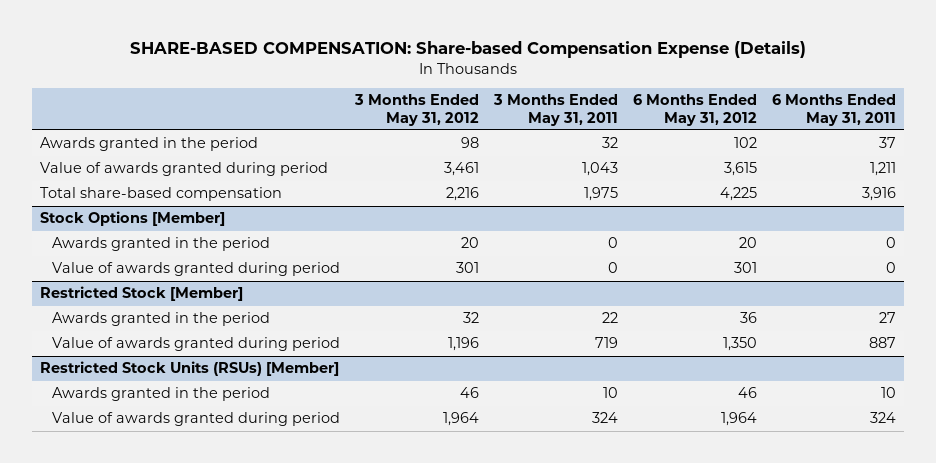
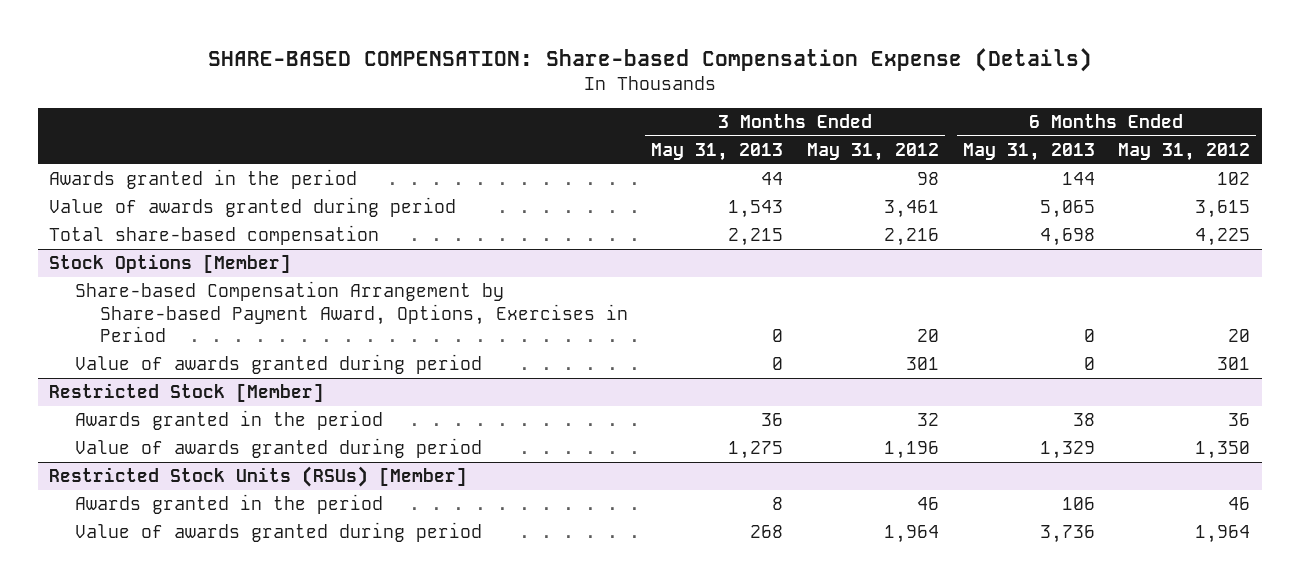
- | 3 Months Ended May 31, 2012 | 3 Months Ended May 31, 2011 | 6 Months Ended May 31, 2012 | 6 Months Ended May 31, 2011
+ | 3 Months Ended May 31, 2013 | 3 Months Ended May 31, 2012 | 6 Months Ended May 31, 2013 | 6 Months Ended May 31, 2012
@ Stock Options [Member]
- Awards granted in the period | 20 | 0 | 20 | 0
+ Share-based Compensation Arrangement by Share-based Payment Award, Options, Exercises in Period | 0 | 20 | 0 | 20

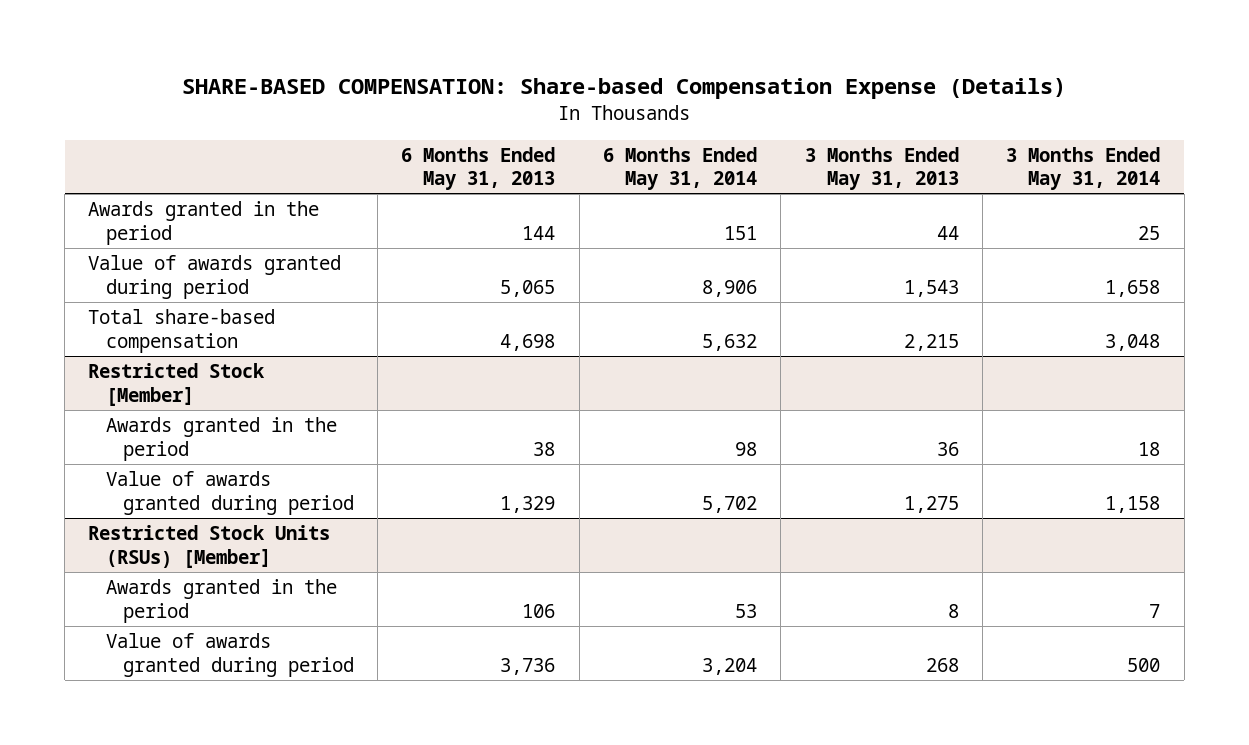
- | 3 Months Ended May 31, 2013 | 3 Months Ended May 31, 2012 | 6 Months Ended May 31, 2013 | 6 Months Ended May 31, 2012
+ | 6 Months Ended May 31, 2013 | 6 Months Ended May 31, 2014 | 3 Months Ended May 31, 2013 | 3 Months Ended May 31, 2014
- Stock Options [Member]
- Share-based Compensation Arrangement by Share-based Payment Award, Options, Exercises in Period | 0 | 20 | 0 | 20
- Value of awards granted during period | 0 | 301 | 0 | 301

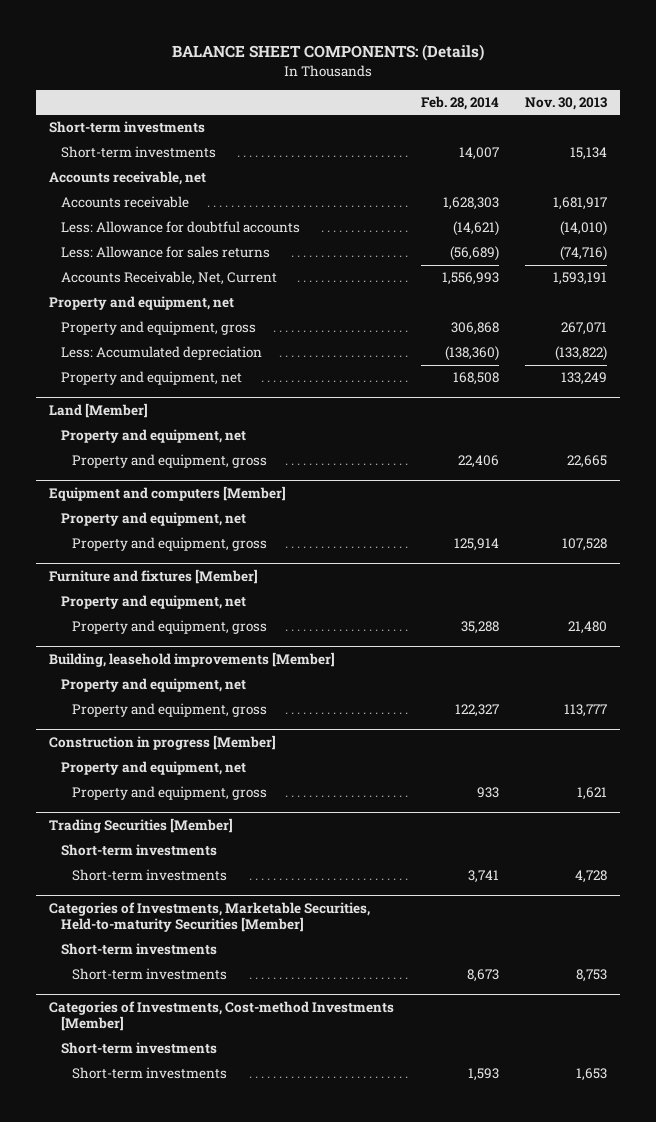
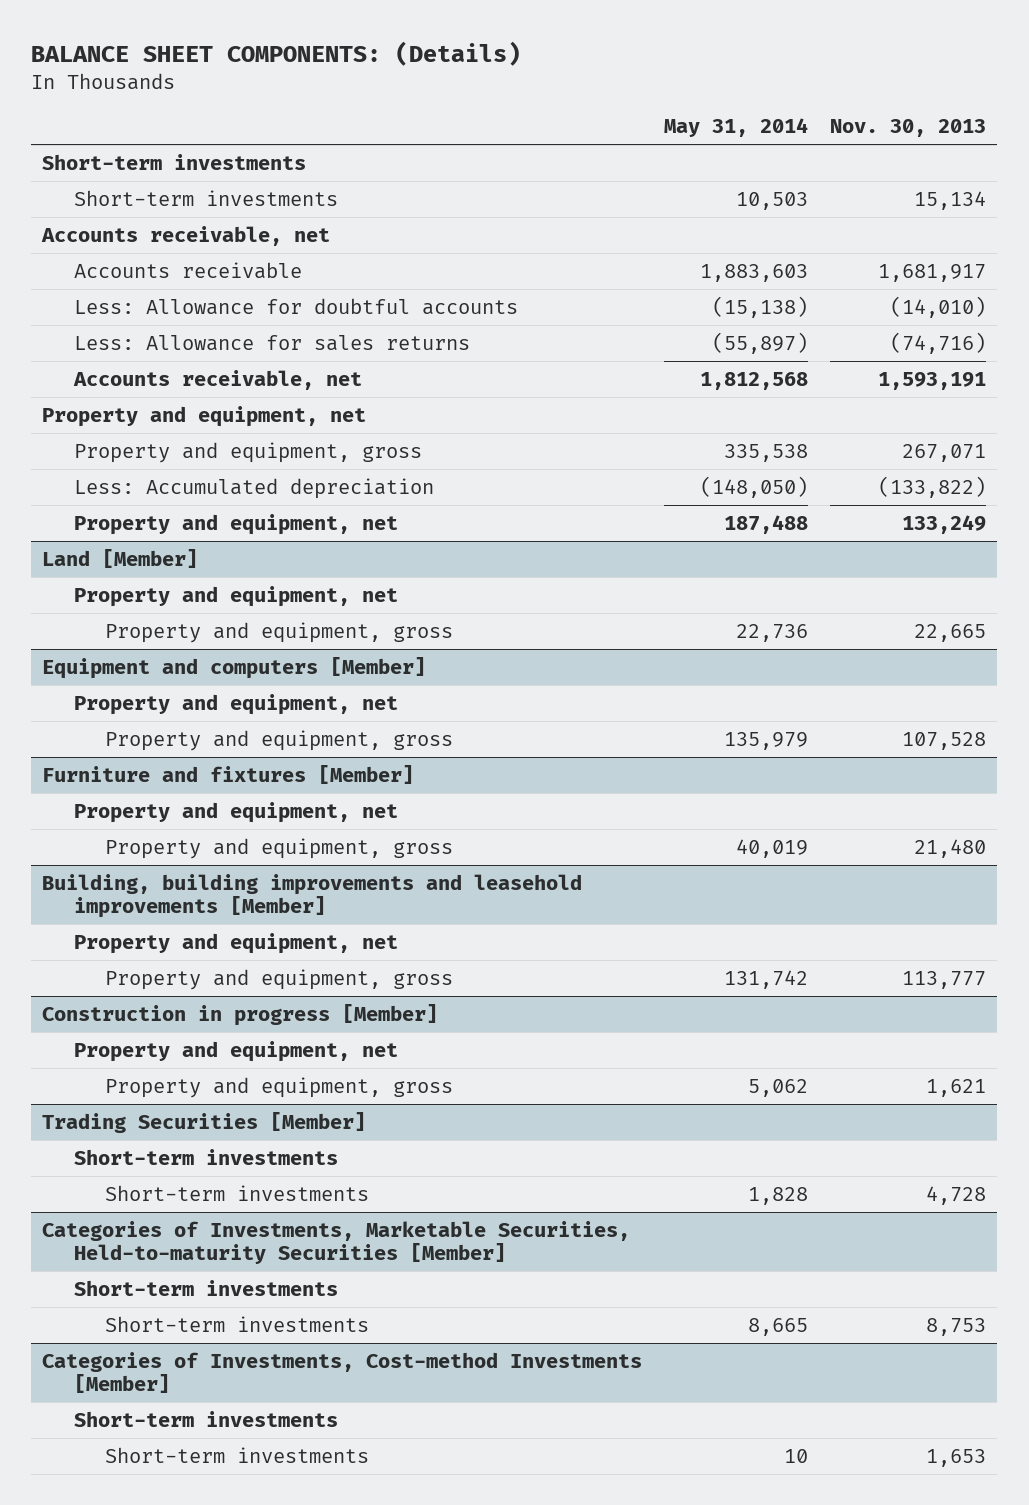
- | Feb. 28, 2014 | Nov. 30, 2013
+ | May 31, 2014 | Nov. 30, 2013
- Accounts Receivable, Net, Current | 1,556,993 | 1,593,191
+ Accounts receivable, net | 1,812,568 | 1,593,191
- Building, leasehold improvements [Member]
+ Building, building improvements and leasehold improvements [Member]

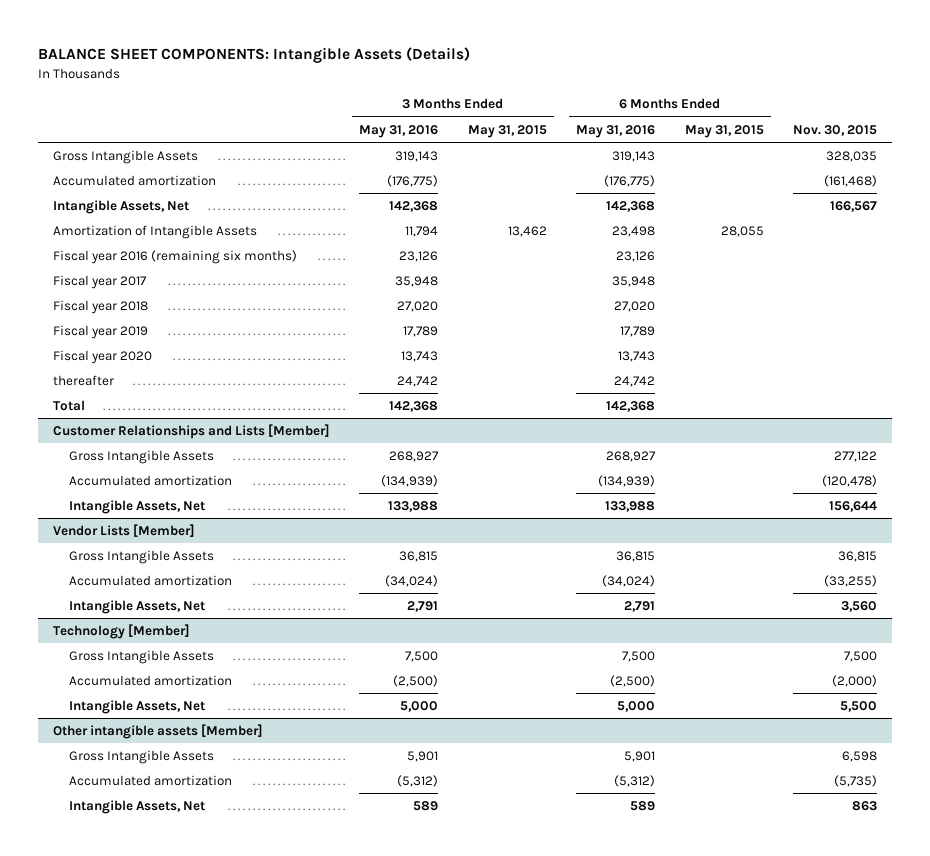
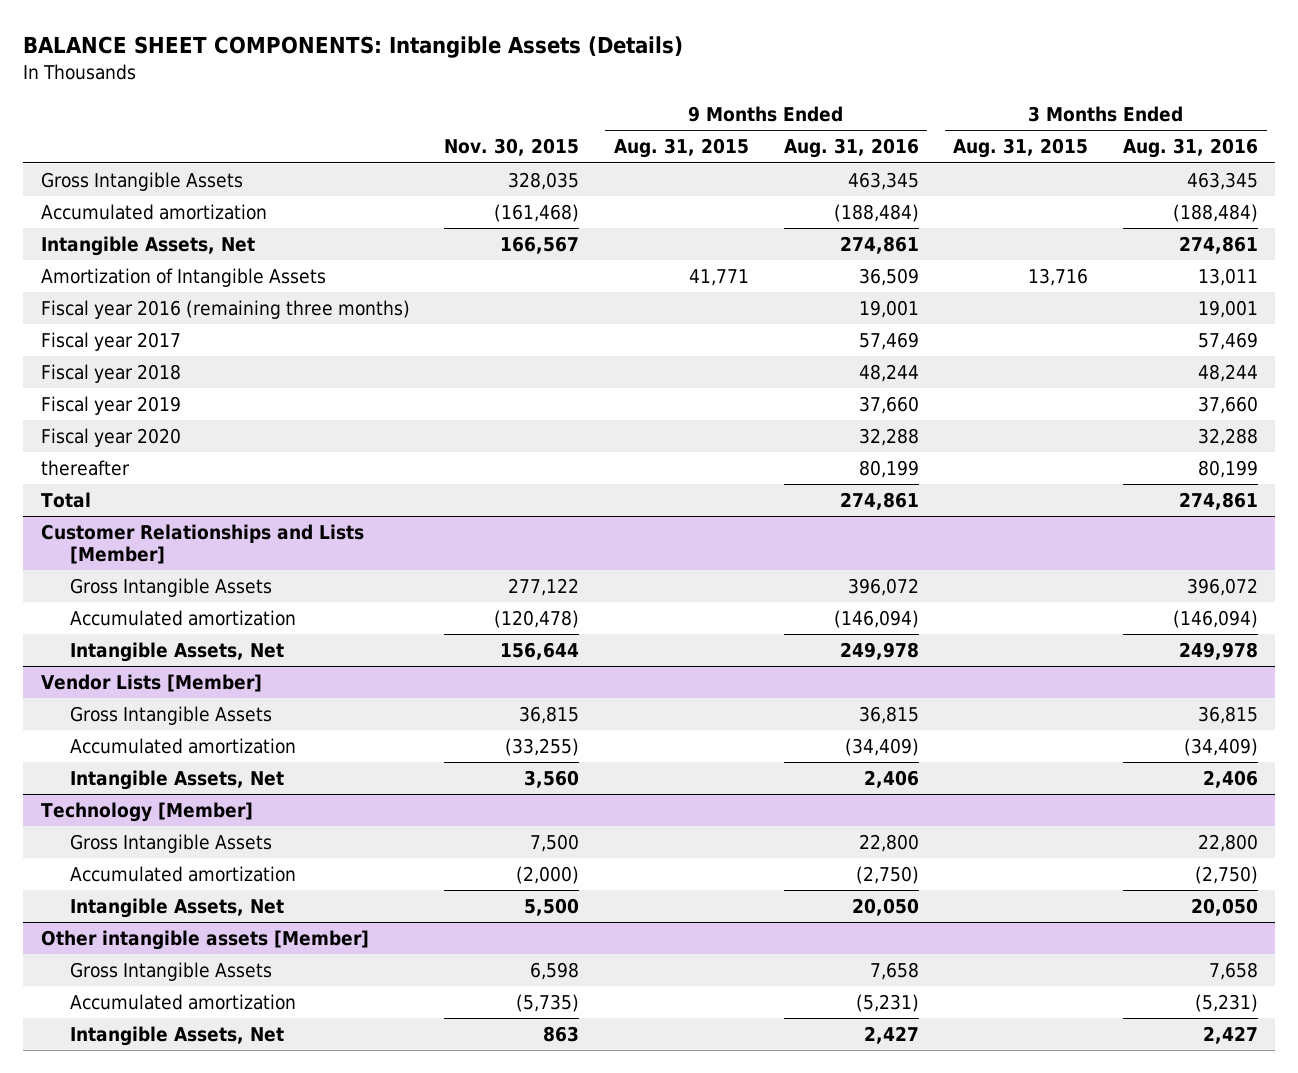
- | 3 Months Ended May 31, 2016 | 3 Months Ended May 31, 2015 | 6 Months Ended May 31, 2016 | 6 Months Ended May 31, 2015 | Nov. 30, 2015
+ | Nov. 30, 2015 | 9 Months Ended Aug. 31, 2015 | 9 Months Ended Aug. 31, 2016 | 3 Months Ended Aug. 31, 2015 | 3 Months Ended Aug. 31, 2016
- Fiscal year 2016 (remaining six months) | 23,126 | | 23,126 | |
+ Fiscal year 2016 (remaining three months) | | | 19,001 | | 19,001

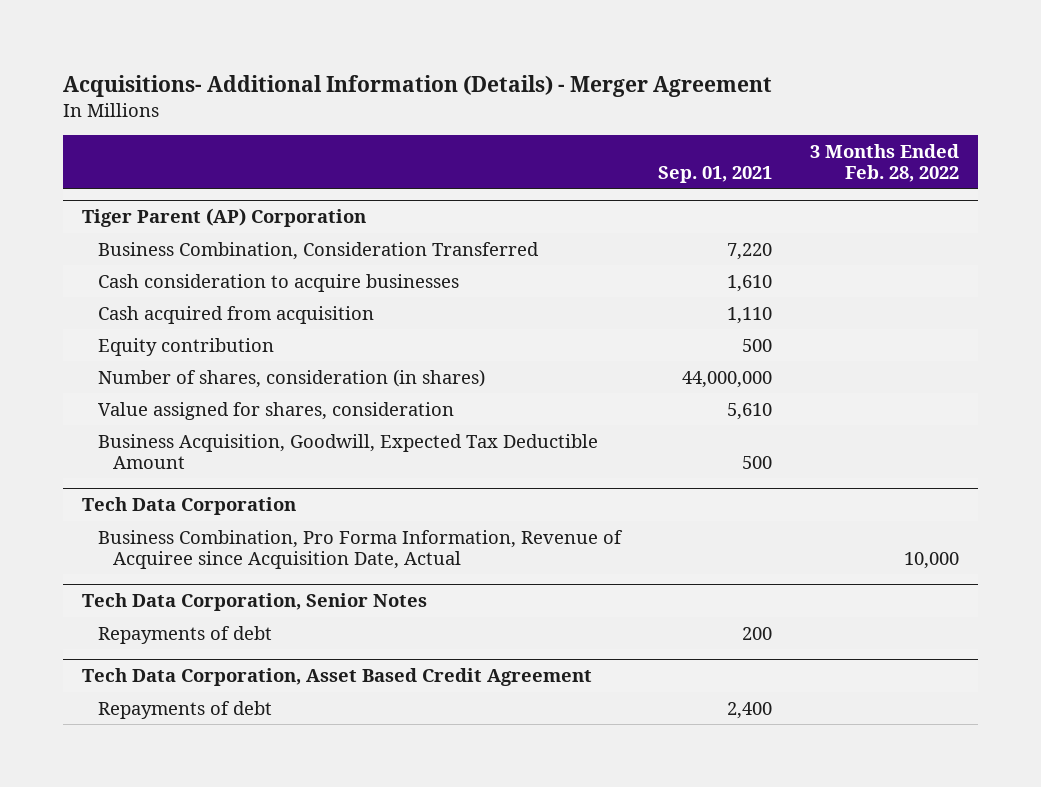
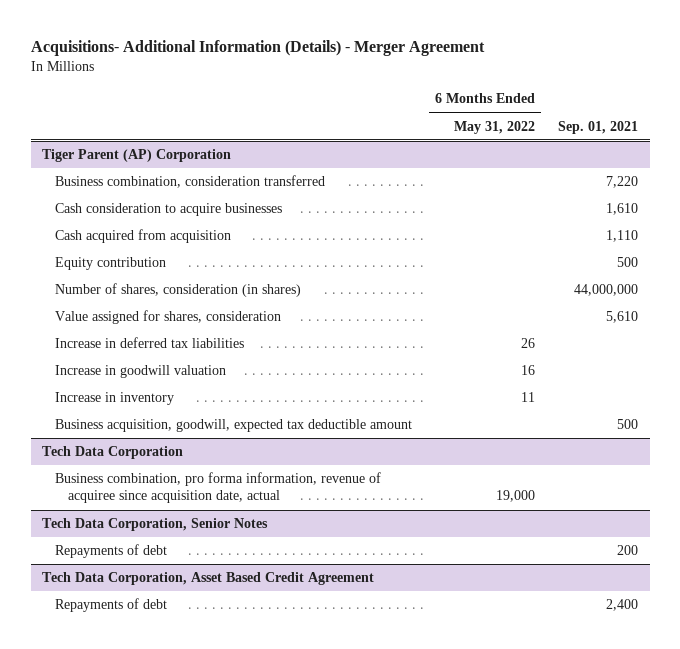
- | Sep. 01, 2021 | 3 Months Ended Feb. 28, 2022
+ | 6 Months Ended May 31, 2022 | Sep. 01, 2021
@ Tiger Parent (AP) Corporation
- Business Combination, Consideration Transferred | 7,220 |
+ Business combination, consideration transferred | | 7,220
- Business Acquisition, Goodwill, Expected Tax Deductible Amount | 500 |
+ Increase in deferred tax liabilities | 26 |
+ Increase in goodwill valuation | 16 |
+ Increase in inventory | 11 |
+ Business acquisition, goodwill, expected tax deductible amount | | 500
@ Tech Data Corporation
- Business Combination, Pro Forma Information, Revenue of Acquiree since Acquisition Date, Actual | | 10,000
+ Business combination, pro forma information, revenue of acquiree since acquisition date, actual | 19,000 |

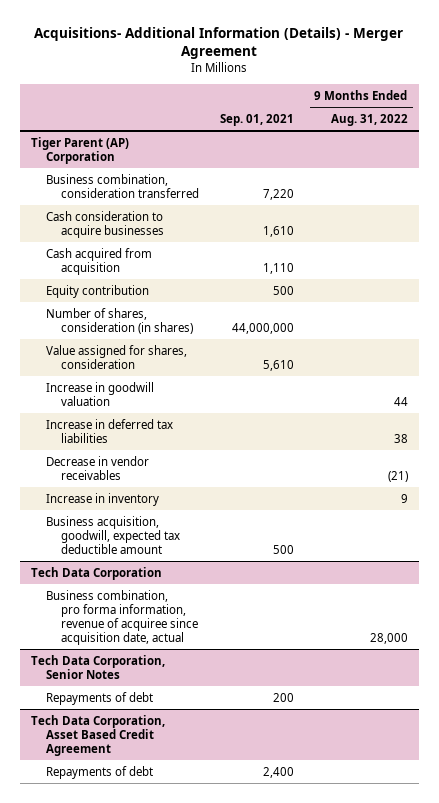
- | 6 Months Ended May 31, 2022 | Sep. 01, 2021
+ | Sep. 01, 2021 | 9 Months Ended Aug. 31, 2022
@ Tiger Parent (AP) Corporation
moved down: Increase in deferred tax liabilities | | 38
+ Decrease in vendor receivables | | (21)

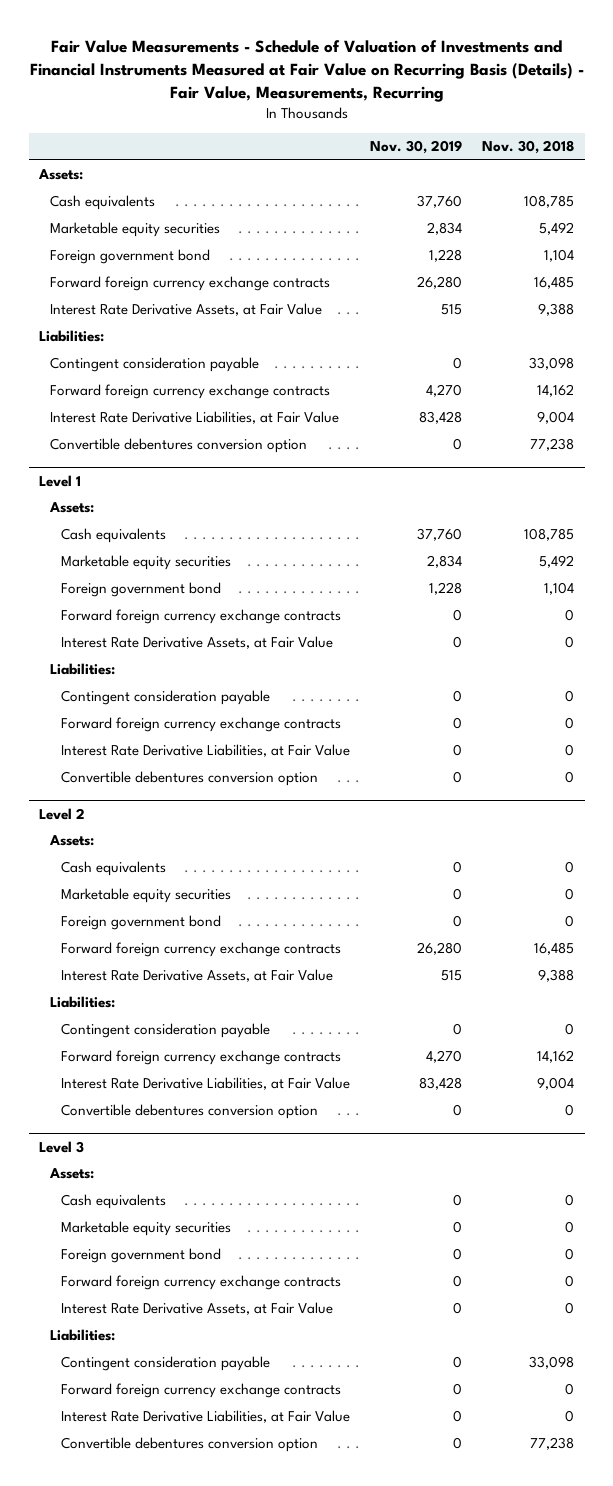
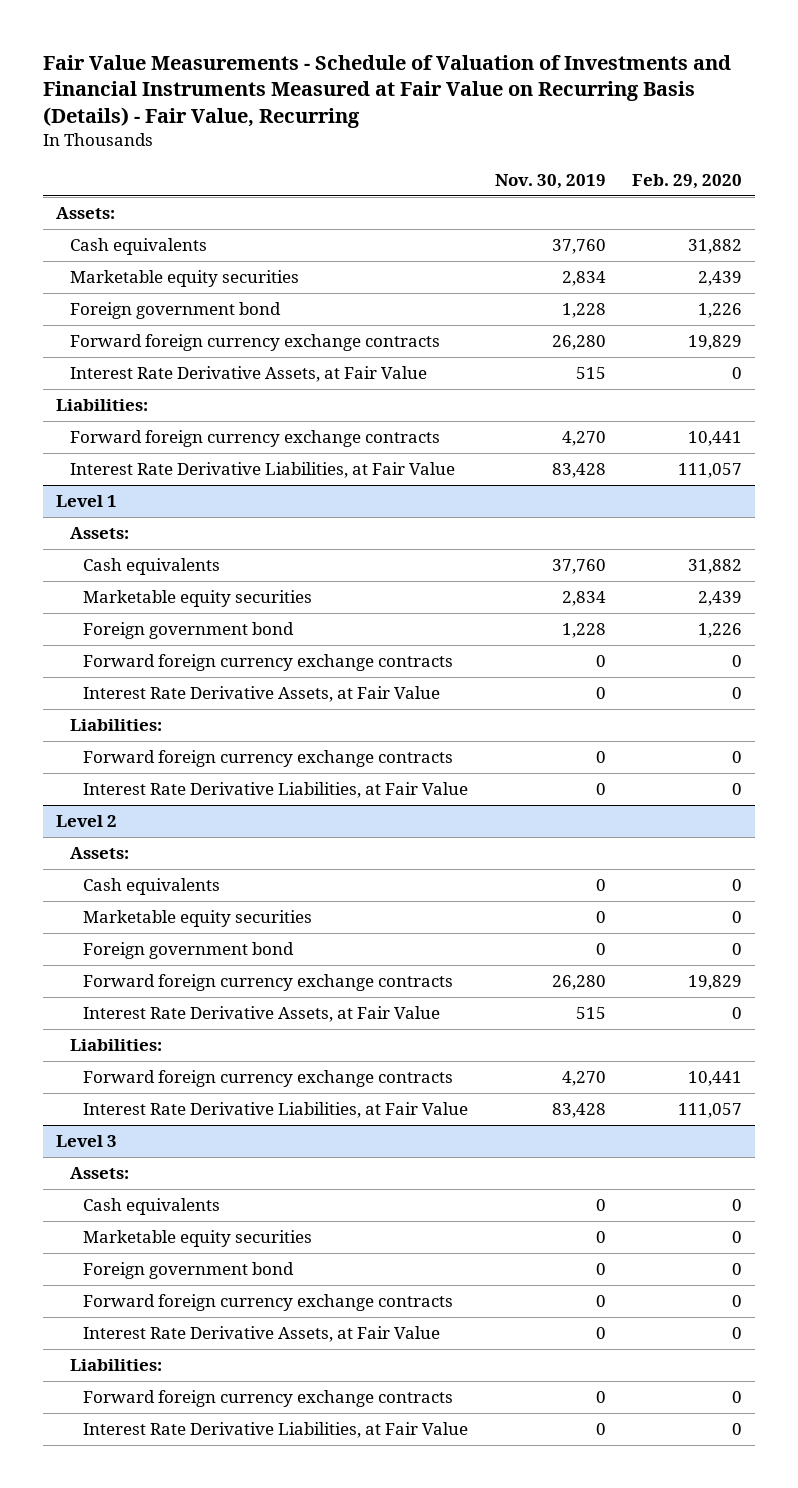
- Fair Value Measurements - Schedule of Valuation of Investments and Financial Instruments Measured at Fair Value on Recurring Basis (Details) - Fair Value, Measurements, Recurring
+ Fair Value Measurements - Schedule of Valuation of Investments and Financial Instruments Measured at Fair Value on Recurring Basis (Details) - Fair Value, Recurring
- | Nov. 30, 2019 | Nov. 30, 2018
+ | Nov. 30, 2019 | Feb. 29, 2020
- Contingent consideration payable | 0 | 33,098
- Convertible debentures conversion option | 0 | 77,238
@ Level 1
- Contingent consideration payable | 0 | 0
- Convertible debentures conversion option | 0 | 0
@ Level 2
- Contingent consideration payable | 0 | 0
- Convertible debentures conversion option | 0 | 0
@ Level 3
- Contingent consideration payable | 0 | 33,098
- Convertible debentures conversion option | 0 | 77,238

